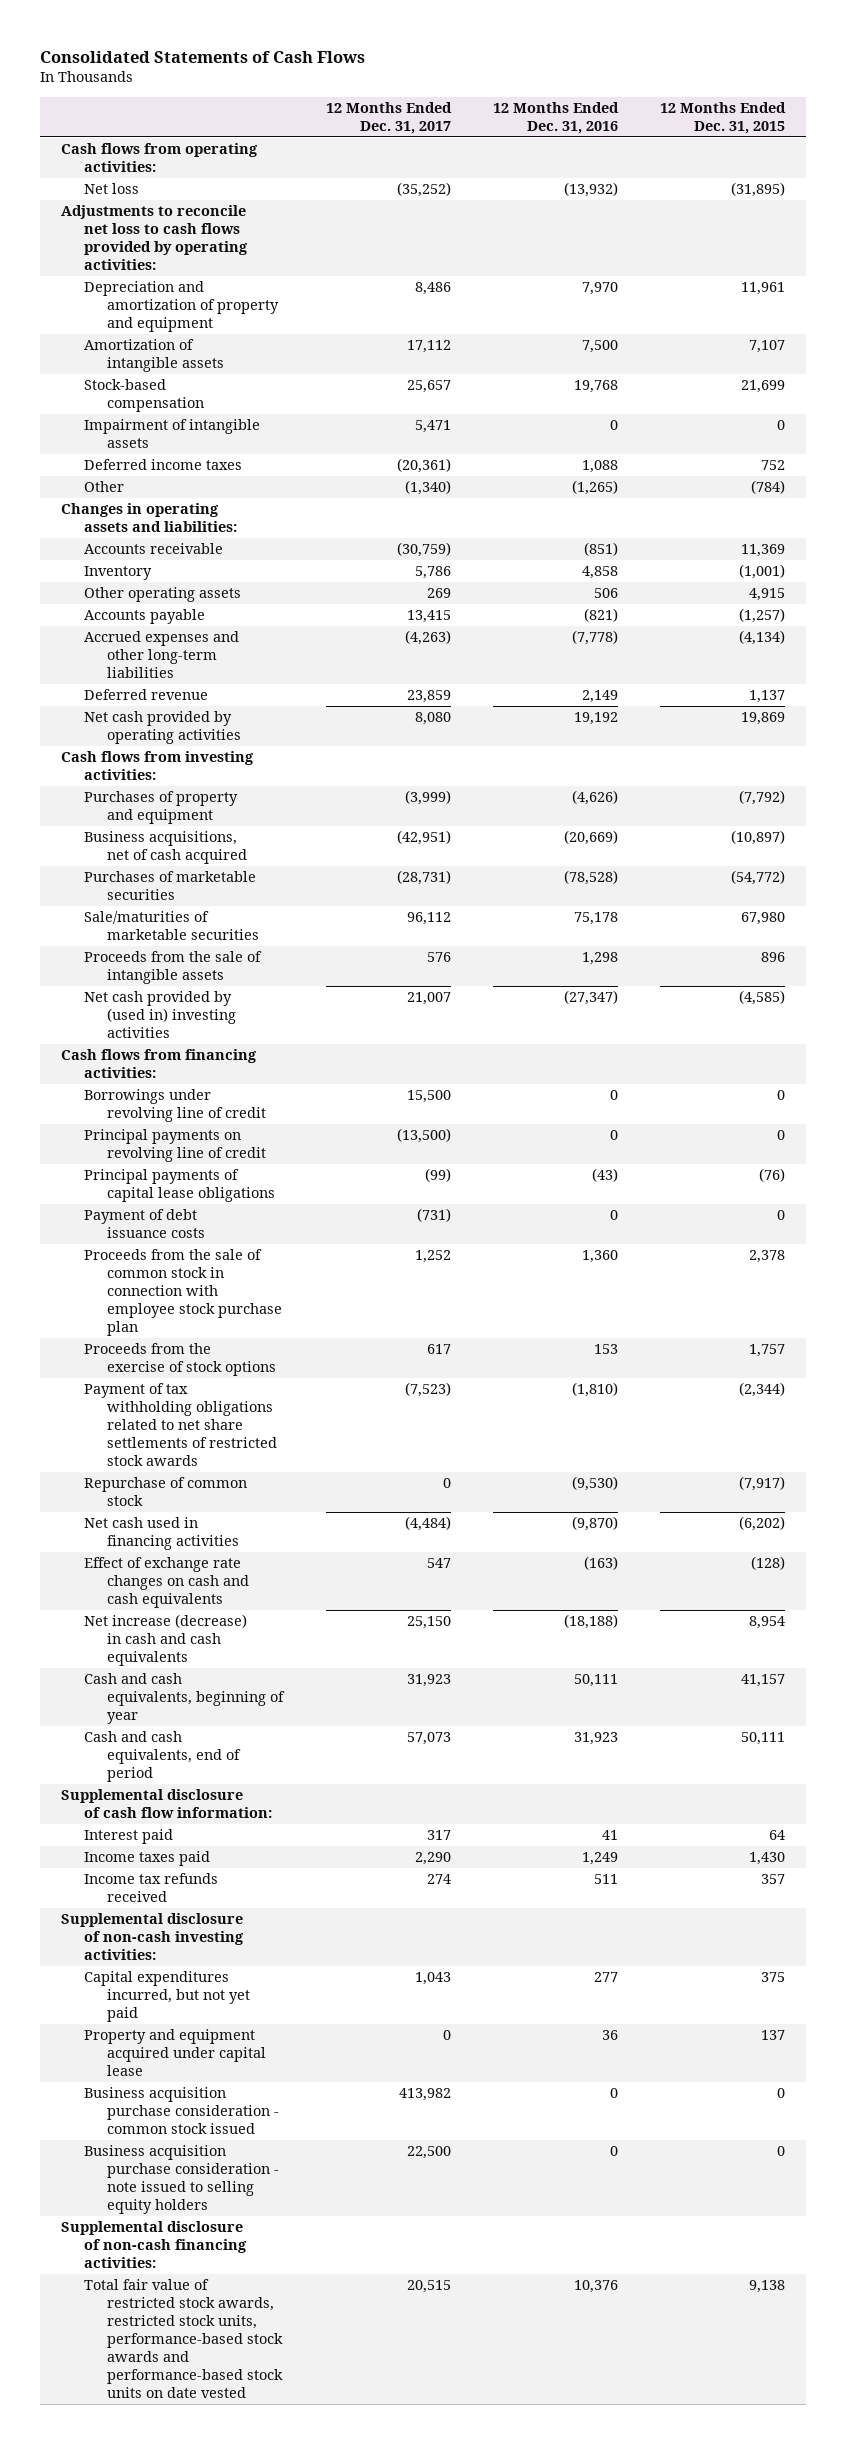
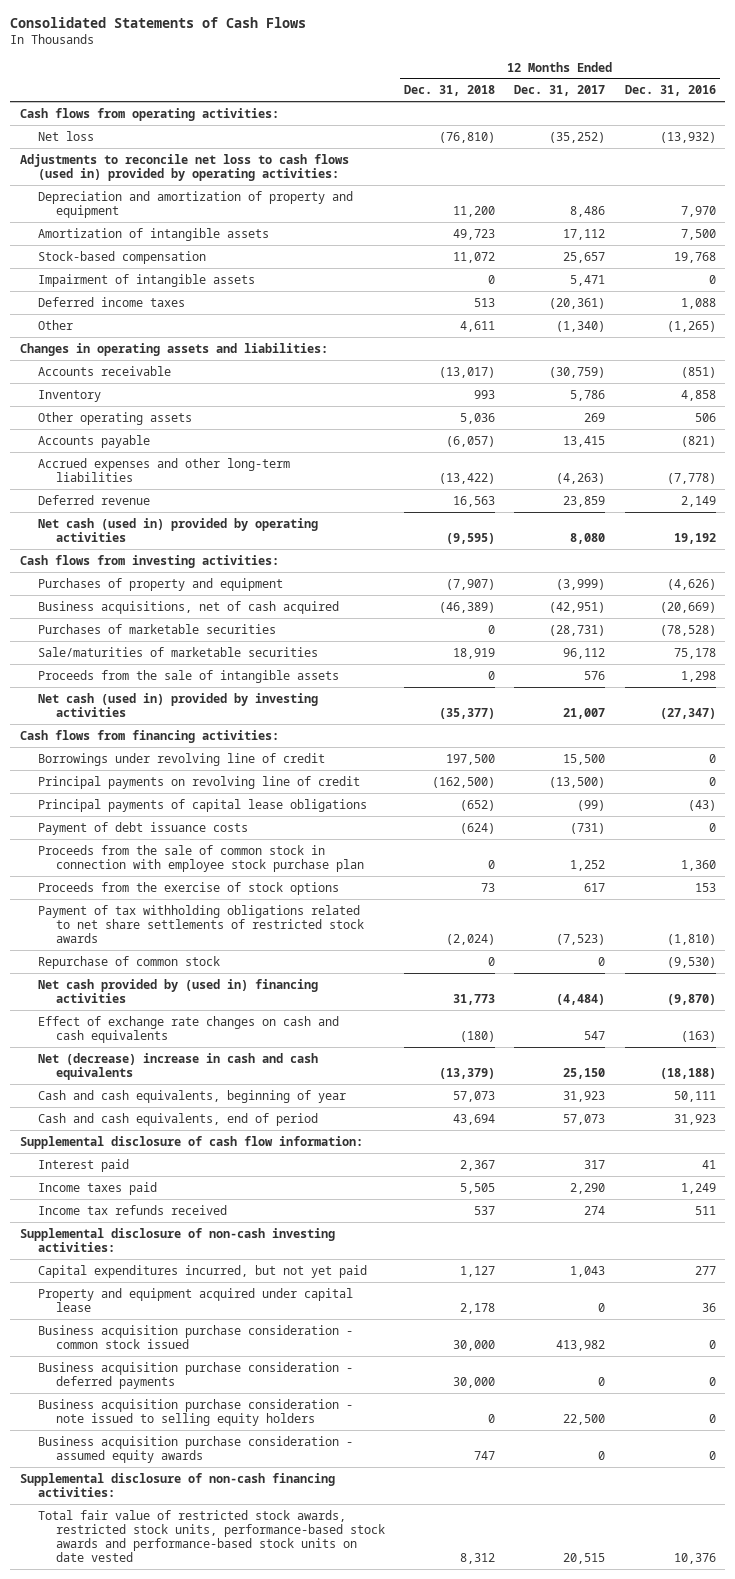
- | 12 Months Ended Dec. 31, 2017 | 12 Months Ended Dec. 31, 2016 | 12 Months Ended Dec. 31, 2015
+ | 12 Months Ended Dec. 31, 2018 | 12 Months Ended Dec. 31, 2017 | 12 Months Ended Dec. 31, 2016
- Adjustments to reconcile net loss to cash flows provided by operating activities:
+ Adjustments to reconcile net loss to cash flows (used in) provided by operating activities:
- Net cash provided by operating activities | 8,080 | 19,192 | 19,869
+ Net cash (used in) provided by operating activities | (9,595) | 8,080 | 19,192
- Net cash provided by (used in) investing activities | 21,007 | (27,347) | (4,585)
+ Net cash (used in) provided by investing activities | (35,377) | 21,007 | (27,347)
- Net cash used in financing activities | (4,484) | (9,870) | (6,202)
+ Net cash provided by (used in) financing activities | 31,773 | (4,484) | (9,870)
- Net increase (decrease) in cash and cash equivalents | 25,150 | (18,188) | 8,954
+ Net (decrease) increase in cash and cash equivalents | (13,379) | 25,150 | (18,188)
+ Business acquisition purchase consideration - deferred payments | 30,000 | 0 | 0
+ Business acquisition purchase consideration - assumed equity awards | 747 | 0 | 0

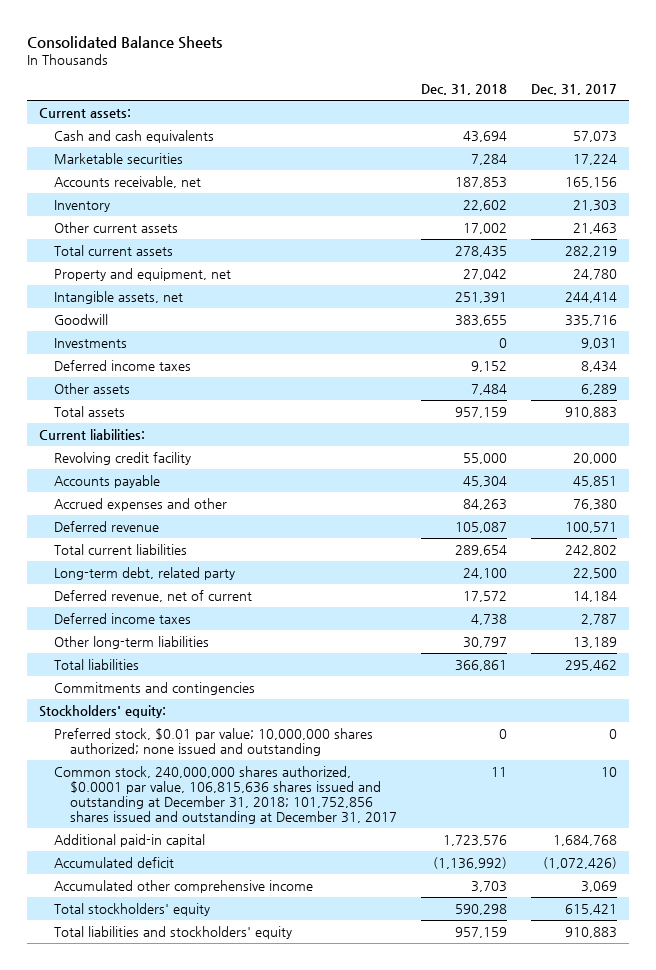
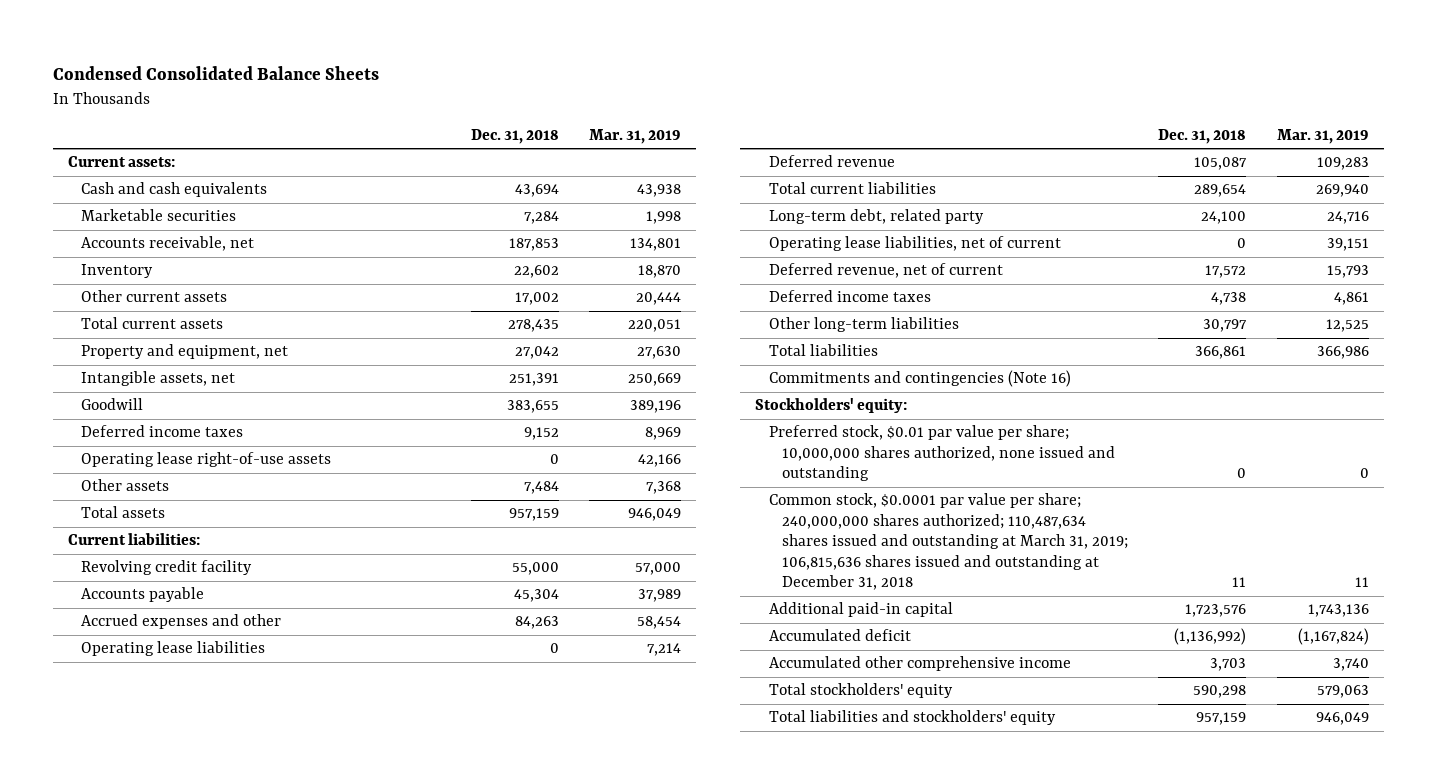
- Consolidated Balance Sheets
+ Condensed Consolidated Balance Sheets
- | Dec. 31, 2018 | Dec. 31, 2017
+ | Dec. 31, 2018 | Mar. 31, 2019
- Investments | 0 | 9,031
+ Operating lease right-of-use assets | 0 | 42,166
+ Operating lease liabilities | 0 | 7,214
+ Operating lease liabilities, net of current | 0 | 39,151
- Commitments and contingencies
+ Commitments and contingencies (Note 16)
- Preferred stock, $0.01 par value; 10,000,000 shares authorized; none issued and outstanding | 0 | 0
- Common stock, 240,000,000 shares authorized, $0.0001 par value, 106,815,636 shares issued and outstanding at December 31, 2018; 101,752,856 shares issued and outstanding at December 31, 2017 | 11 | 10
+ Preferred stock, $0.01 par value per share; 10,000,000 shares authorized, none issued and outstanding | 0 | 0
+ Common stock, $0.0001 par value per share; 240,000,000 shares authorized; 110,487,634 shares issued and outstanding at March 31, 2019; 106,815,636 shares issued and outstanding at December 31, 2018 | 11 | 11

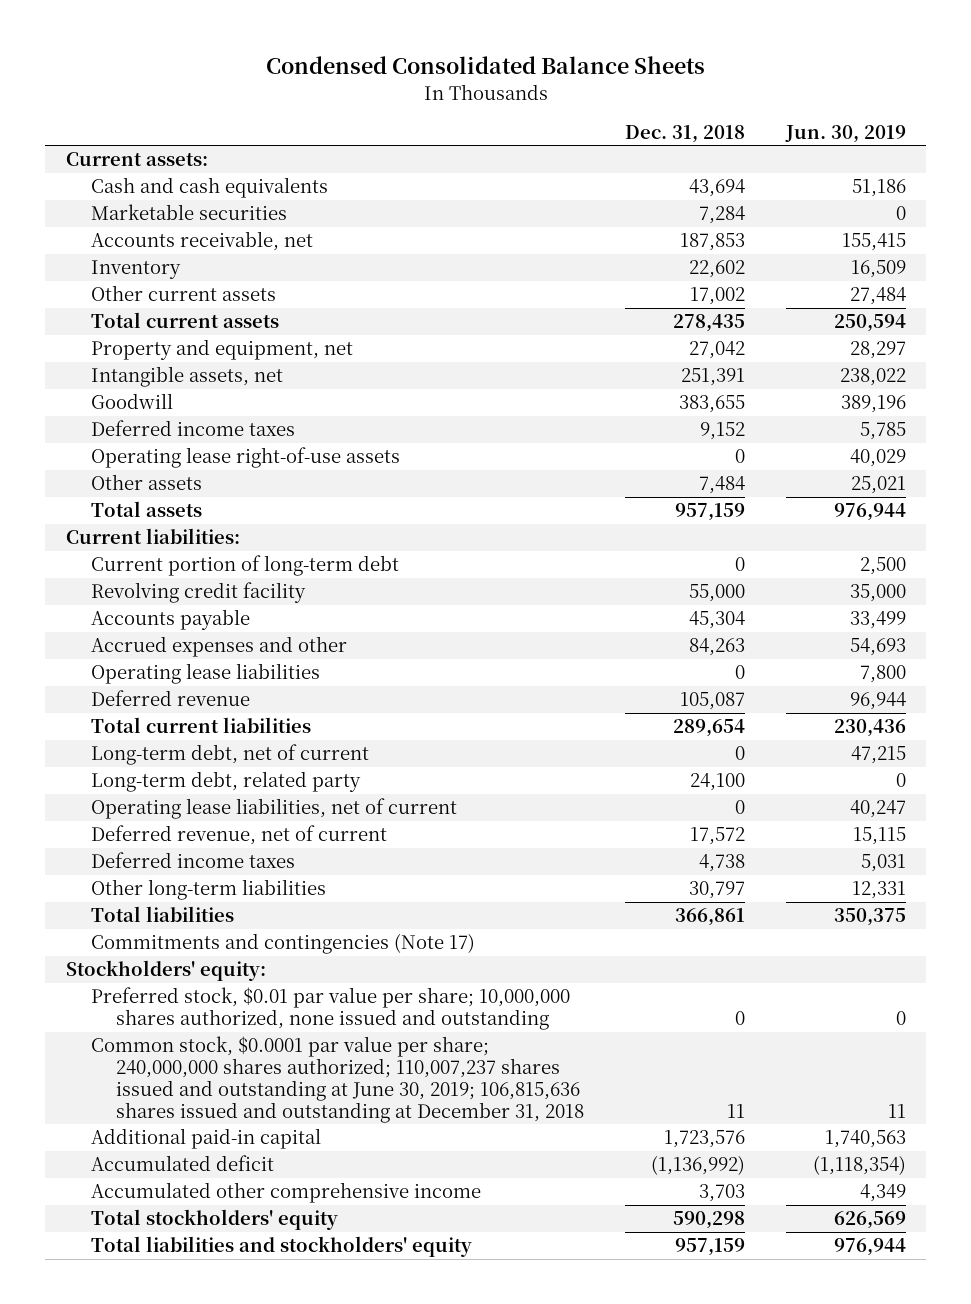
- | Dec. 31, 2018 | Mar. 31, 2019
+ | Dec. 31, 2018 | Jun. 30, 2019
+ Current portion of long-term debt | 0 | 2,500
+ Long-term debt, net of current | 0 | 47,215
- Commitments and contingencies (Note 16)
+ Commitments and contingencies (Note 17)
- Common stock, $0.0001 par value per share; 240,000,000 shares authorized; 110,487,634 shares issued and outstanding at March 31, 2019; 106,815,636 shares issued and outstanding at December 31, 2018 | 11 | 11
+ Common stock, $0.0001 par value per share; 240,000,000 shares authorized; 110,007,237 shares issued and outstanding at June 30, 2019; 106,815,636 shares issued and outstanding at December 31, 2018 | 11 | 11

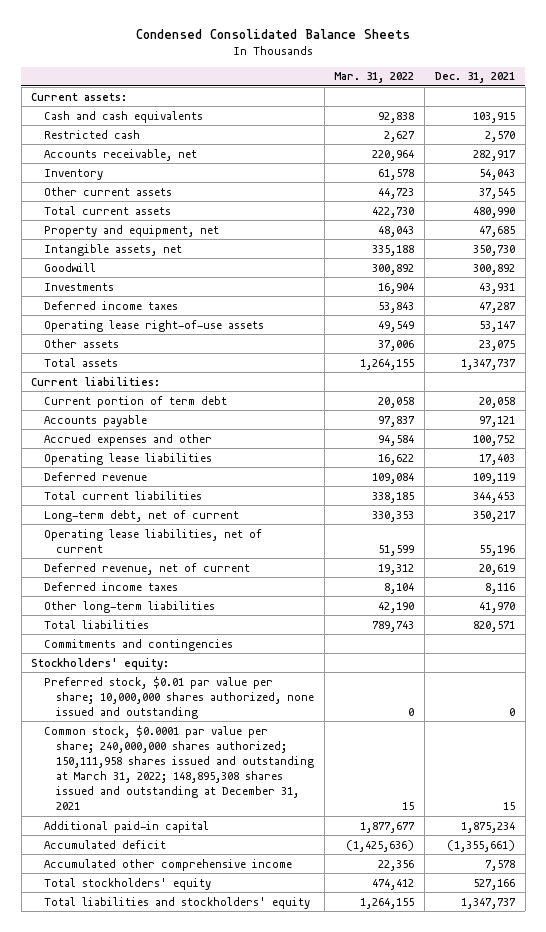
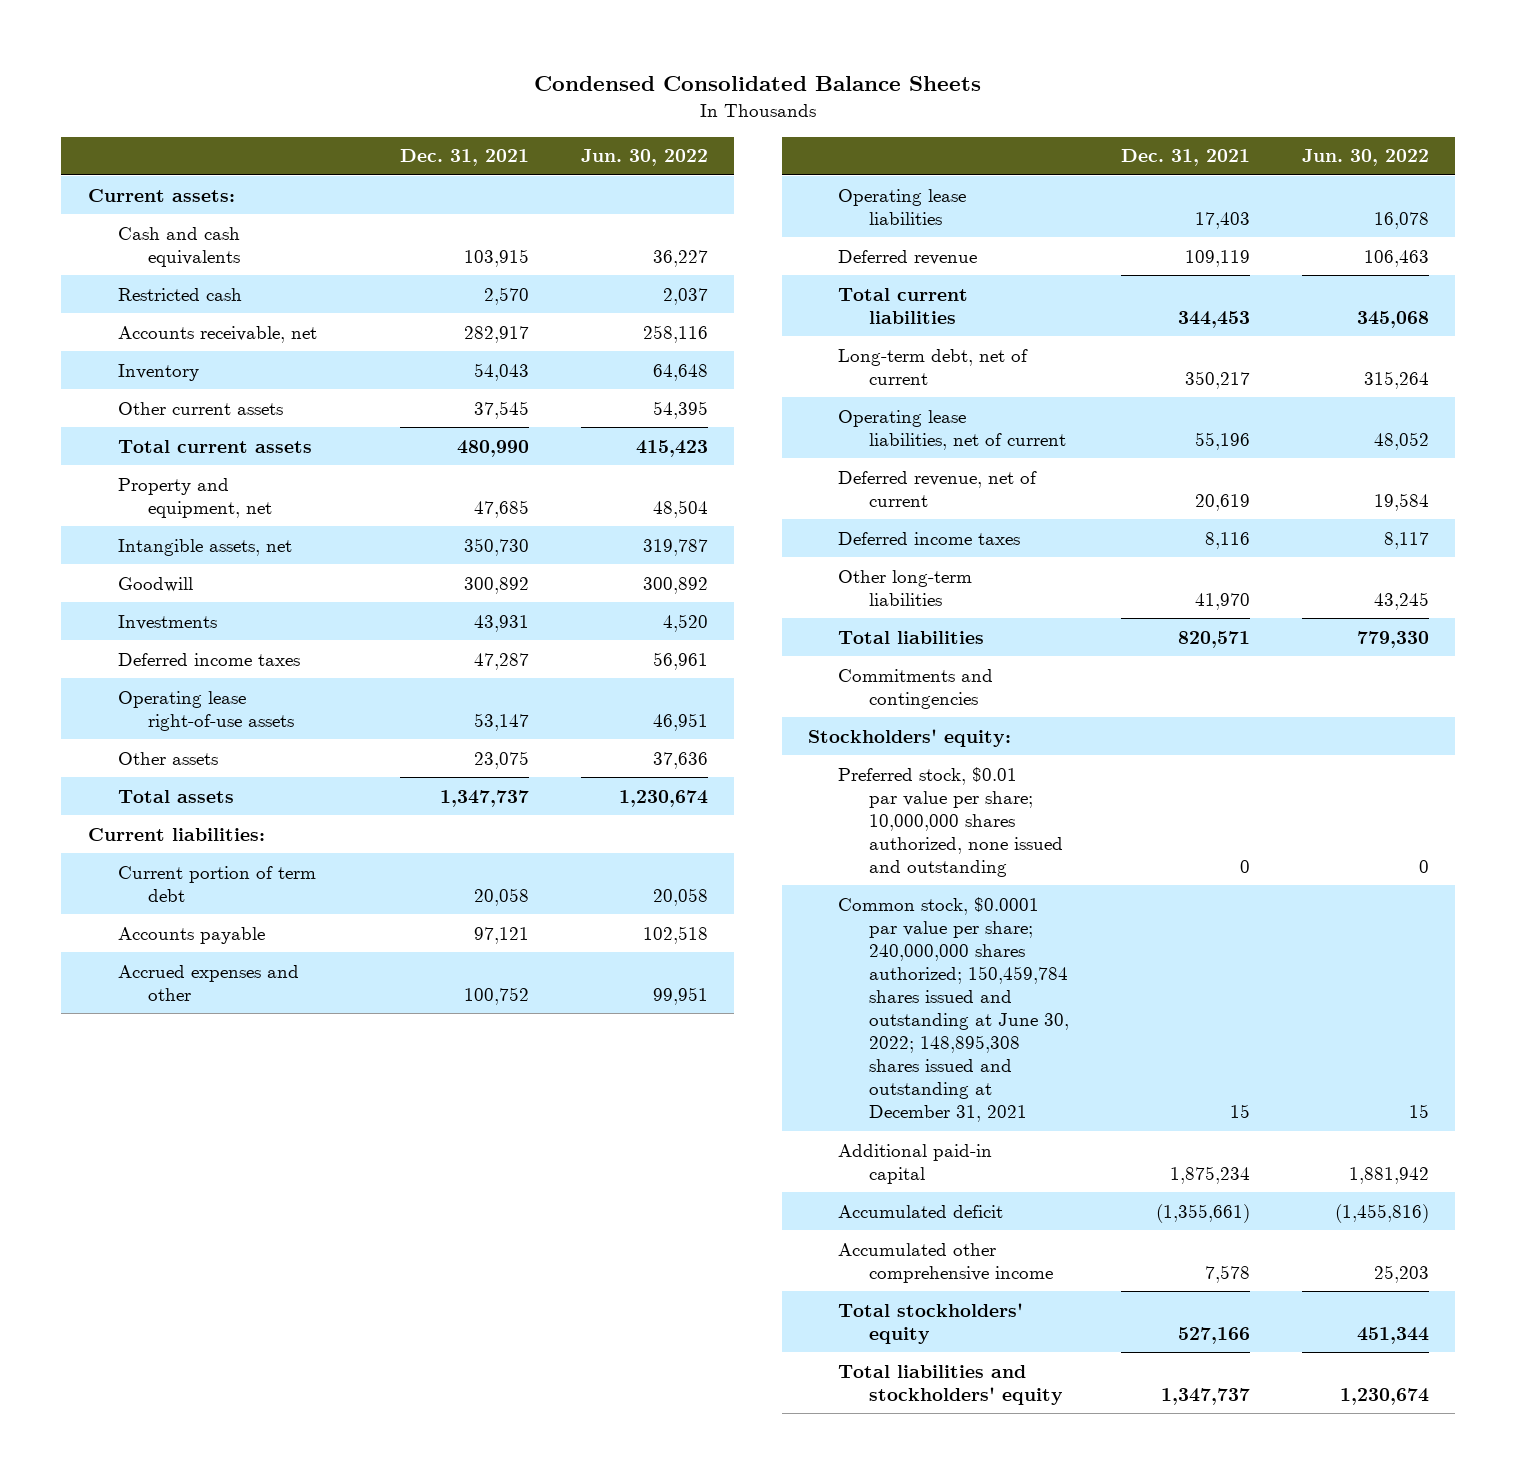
- | Mar. 31, 2022 | Dec. 31, 2021
+ | Dec. 31, 2021 | Jun. 30, 2022
- Common stock, $0.0001 par value per share; 240,000,000 shares authorized; 150,111,958 shares issued and outstanding at March 31, 2022; 148,895,308 shares issued and outstanding at December 31, 2021 | 15 | 15
+ Common stock, $0.0001 par value per share; 240,000,000 shares authorized; 150,459,784 shares issued and outstanding at June 30, 2022; 148,895,308 shares issued and outstanding at December 31, 2021 | 15 | 15

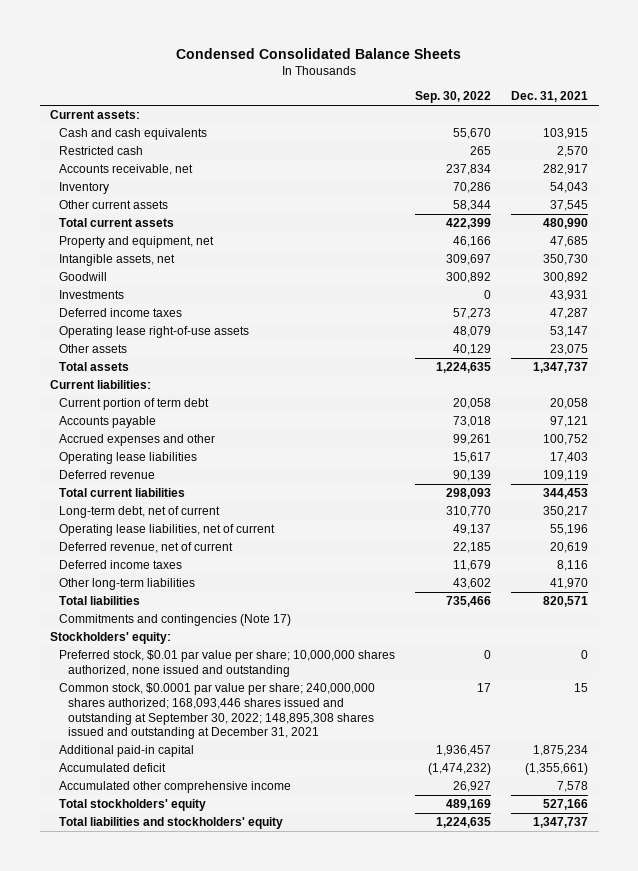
- | Dec. 31, 2021 | Jun. 30, 2022
+ | Sep. 30, 2022 | Dec. 31, 2021
- Commitments and contingencies
+ Commitments and contingencies (Note 17)
- Common stock, $0.0001 par value per share; 240,000,000 shares authorized; 150,459,784 shares issued and outstanding at June 30, 2022; 148,895,308 shares issued and outstanding at December 31, 2021 | 15 | 15
+ Common stock, $0.0001 par value per share; 240,000,000 shares authorized; 168,093,446 shares issued and outstanding at September 30, 2022; 148,895,308 shares issued and outstanding at December 31, 2021 | 17 | 15

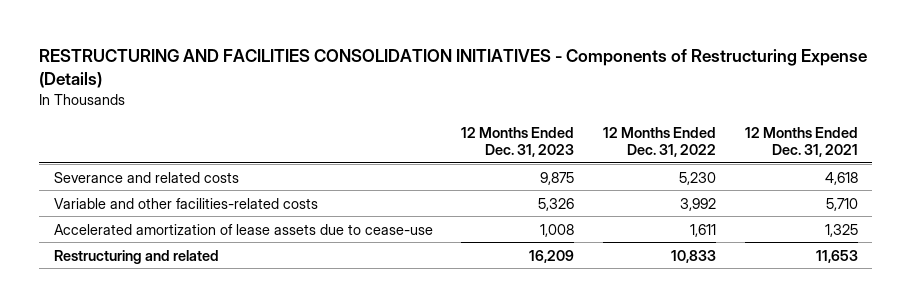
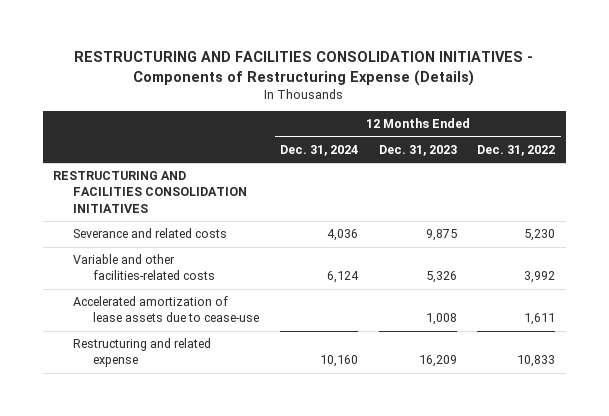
- | 12 Months Ended Dec. 31, 2023 | 12 Months Ended Dec. 31, 2022 | 12 Months Ended Dec. 31, 2021
+ | 12 Months Ended Dec. 31, 2024 | 12 Months Ended Dec. 31, 2023 | 12 Months Ended Dec. 31, 2022
+ RESTRUCTURING AND FACILITIES CONSOLIDATION INITIATIVES
- Restructuring and related | 16,209 | 10,833 | 11,653
+ Restructuring and related expense | 10,160 | 16,209 | 10,833

